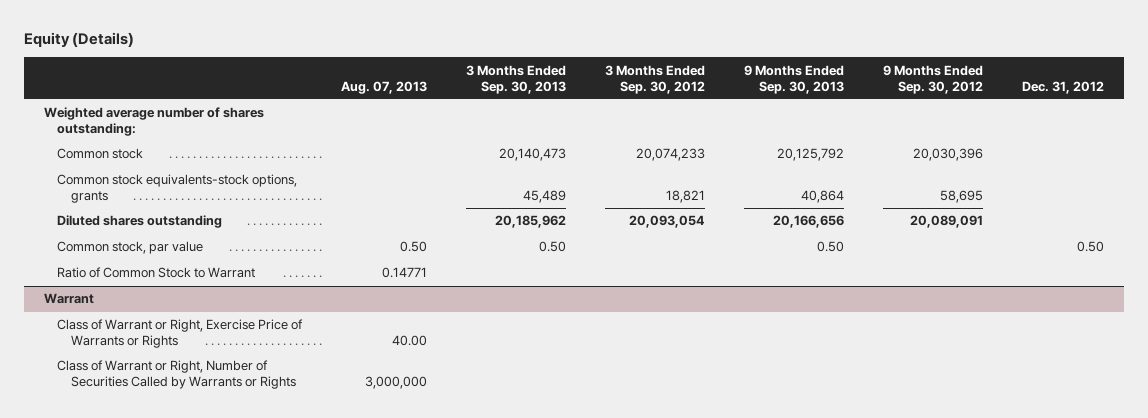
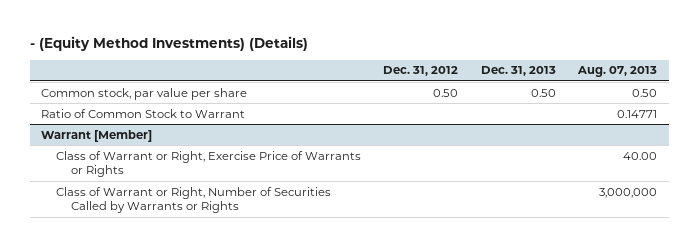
- Equity (Details)
+ - (Equity Method Investments) (Details)
- | Aug. 07, 2013 | 3 Months Ended Sep. 30, 2013 | 3 Months Ended Sep. 30, 2012 | 9 Months Ended Sep. 30, 2013 | 9 Months Ended Sep. 30, 2012 | Dec. 31, 2012
+ | Dec. 31, 2012 | Dec. 31, 2013 | Aug. 07, 2013
- Weighted average number of shares outstanding:
- Common stock | | 20,140,473 | 20,074,233 | 20,125,792 | 20,030,396 |
- Common stock equivalents-stock options, grants | | 45,489 | 18,821 | 40,864 | 58,695 |
- Diluted shares outstanding | | 20,185,962 | 20,093,054 | 20,166,656 | 20,089,091 |
- Common stock, par value | 0.50 | 0.50 | | 0.50 | | 0.50
+ Common stock, par value per share | 0.50 | 0.50 | 0.50
- Warrant
+ Warrant [Member]

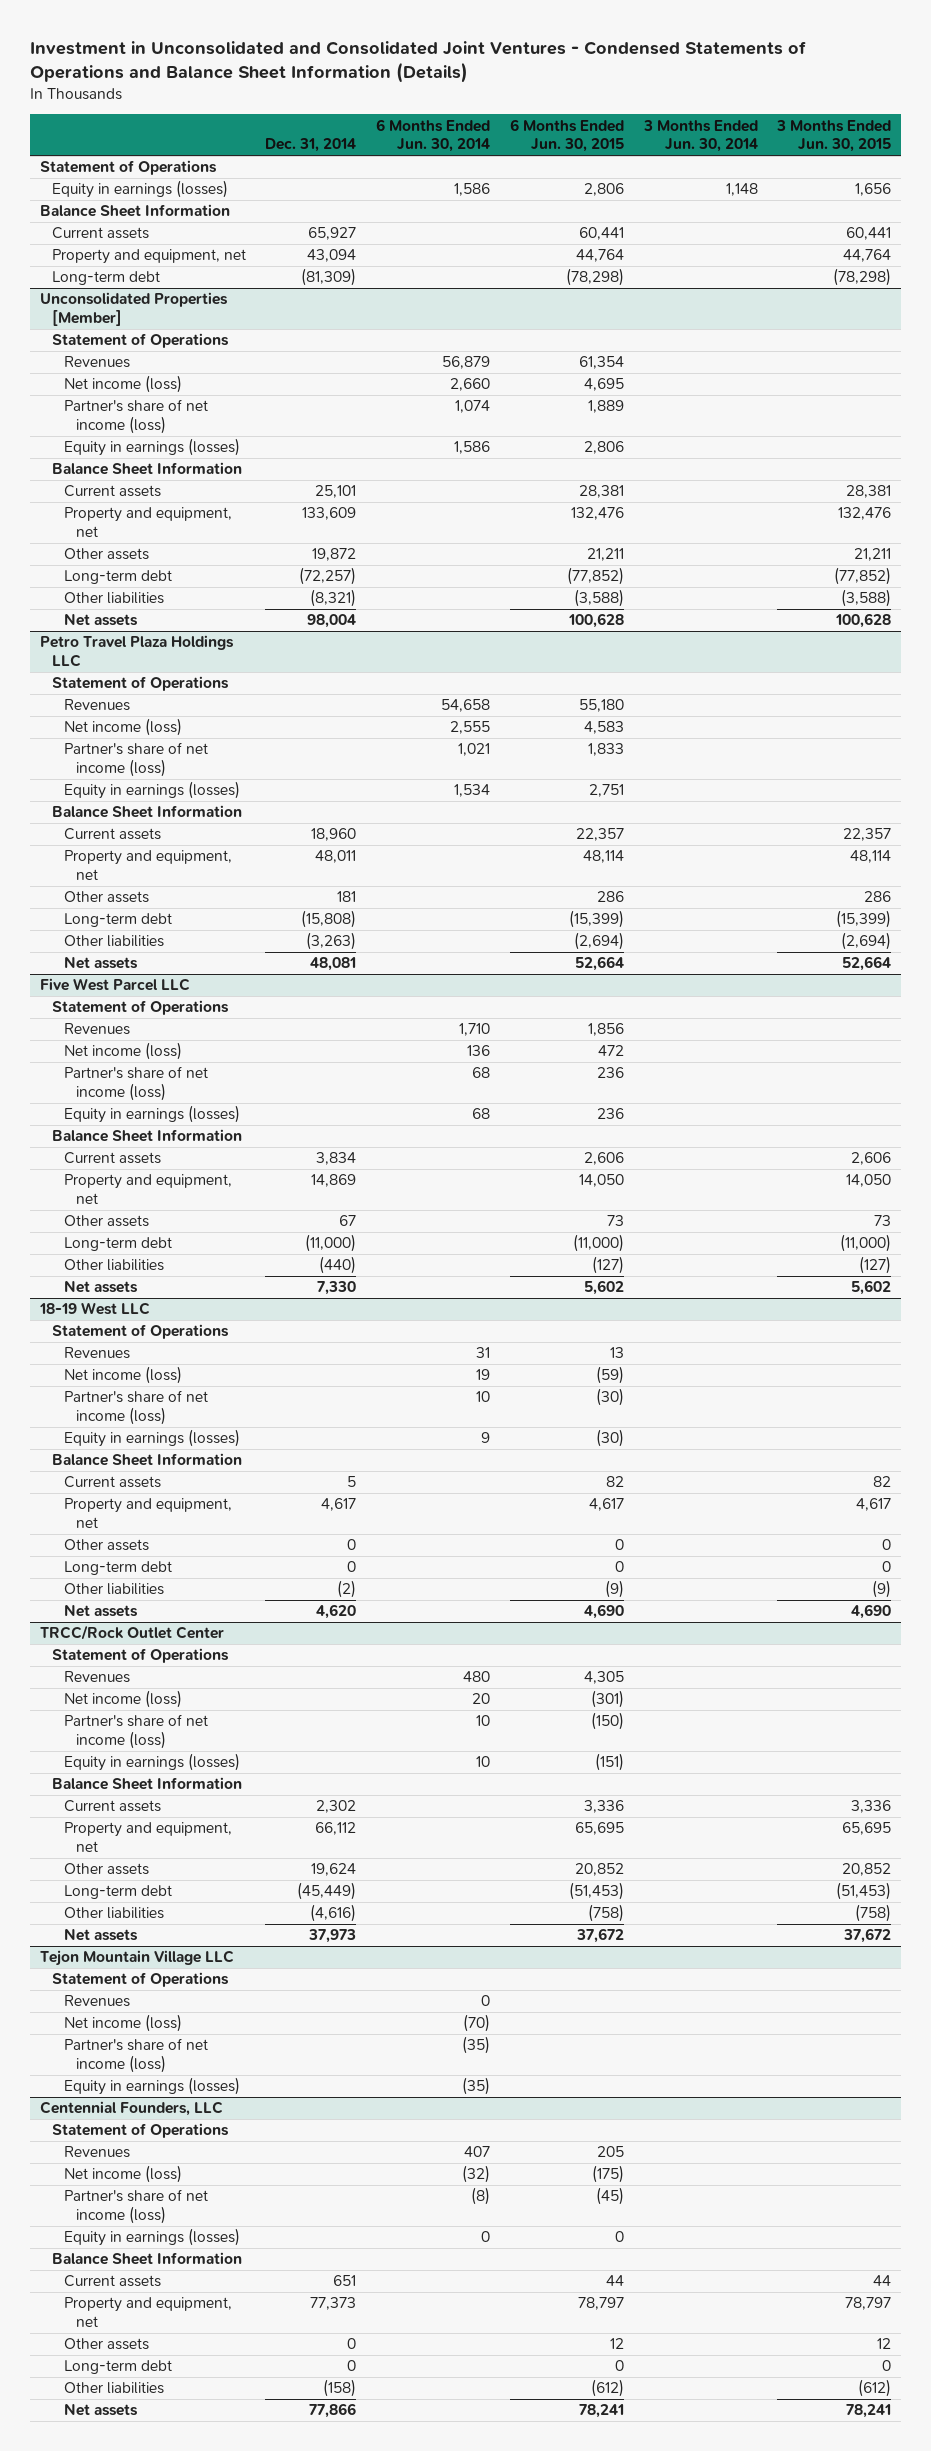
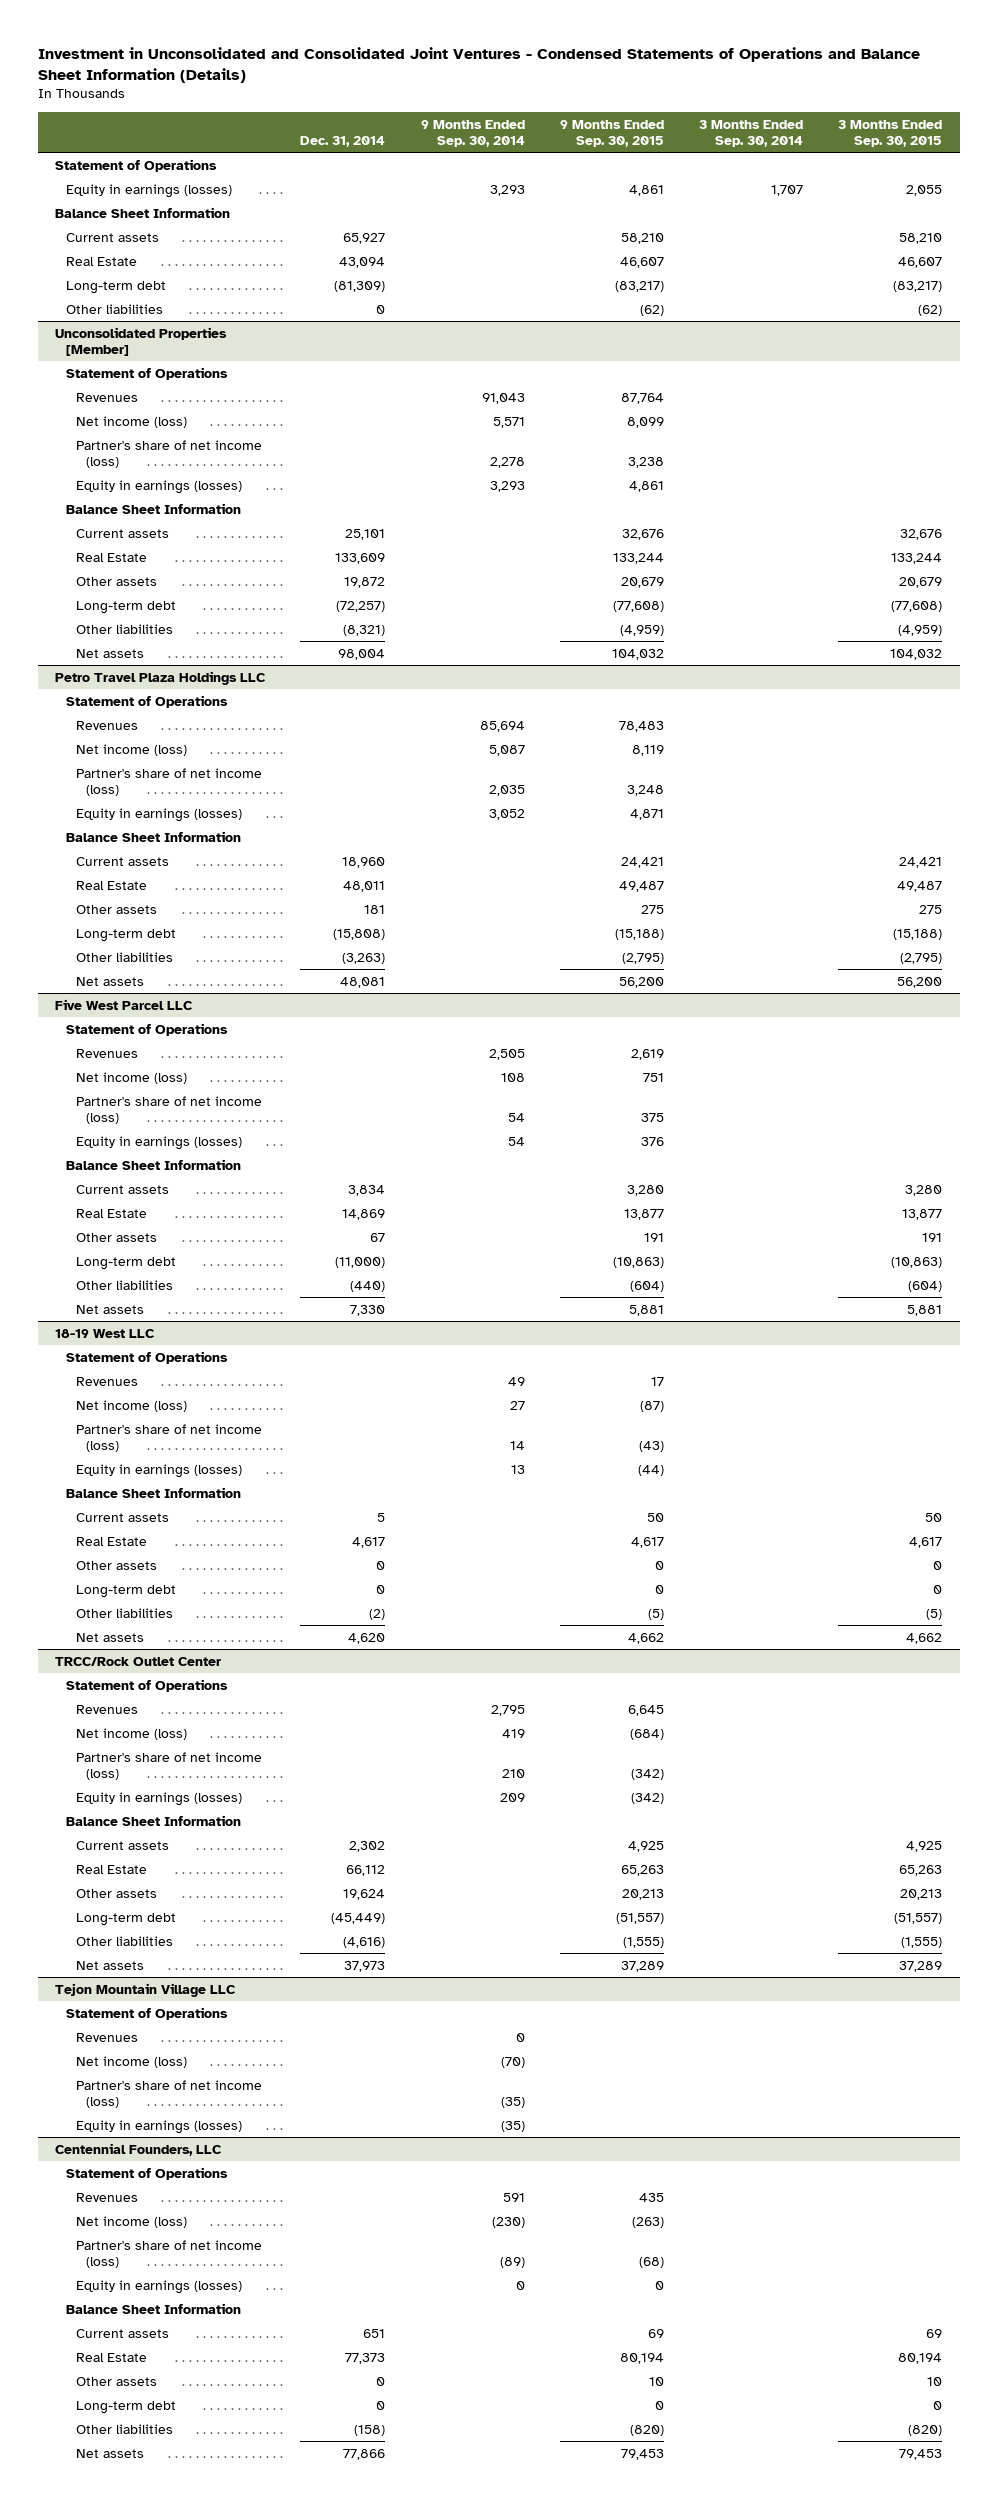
- | Dec. 31, 2014 | 6 Months Ended Jun. 30, 2014 | 6 Months Ended Jun. 30, 2015 | 3 Months Ended Jun. 30, 2014 | 3 Months Ended Jun. 30, 2015
+ | Dec. 31, 2014 | 9 Months Ended Sep. 30, 2014 | 9 Months Ended Sep. 30, 2015 | 3 Months Ended Sep. 30, 2014 | 3 Months Ended Sep. 30, 2015
- Property and equipment, net | 43,094 | | 44,764 | | 44,764
+ Real Estate | 43,094 | | 46,607 | | 46,607
+ Other liabilities | 0 | | (62) | | (62)
@ Unconsolidated Properties [Member]
- Property and equipment, net | 133,609 | | 132,476 | | 132,476
+ Real Estate | 133,609 | | 133,244 | | 133,244
@ Petro Travel Plaza Holdings LLC
- Property and equipment, net | 48,011 | | 48,114 | | 48,114
+ Real Estate | 48,011 | | 49,487 | | 49,487
@ Five West Parcel LLC
- Property and equipment, net | 14,869 | | 14,050 | | 14,050
+ Real Estate | 14,869 | | 13,877 | | 13,877
@ 18-19 West LLC
- Property and equipment, net | 4,617 | | 4,617 | | 4,617
+ Real Estate | 4,617 | | 4,617 | | 4,617
@ TRCC/Rock Outlet Center
- Property and equipment, net | 66,112 | | 65,695 | | 65,695
+ Real Estate | 66,112 | | 65,263 | | 65,263
@ Centennial Founders, LLC
- Property and equipment, net | 77,373 | | 78,797 | | 78,797
+ Real Estate | 77,373 | | 80,194 | | 80,194

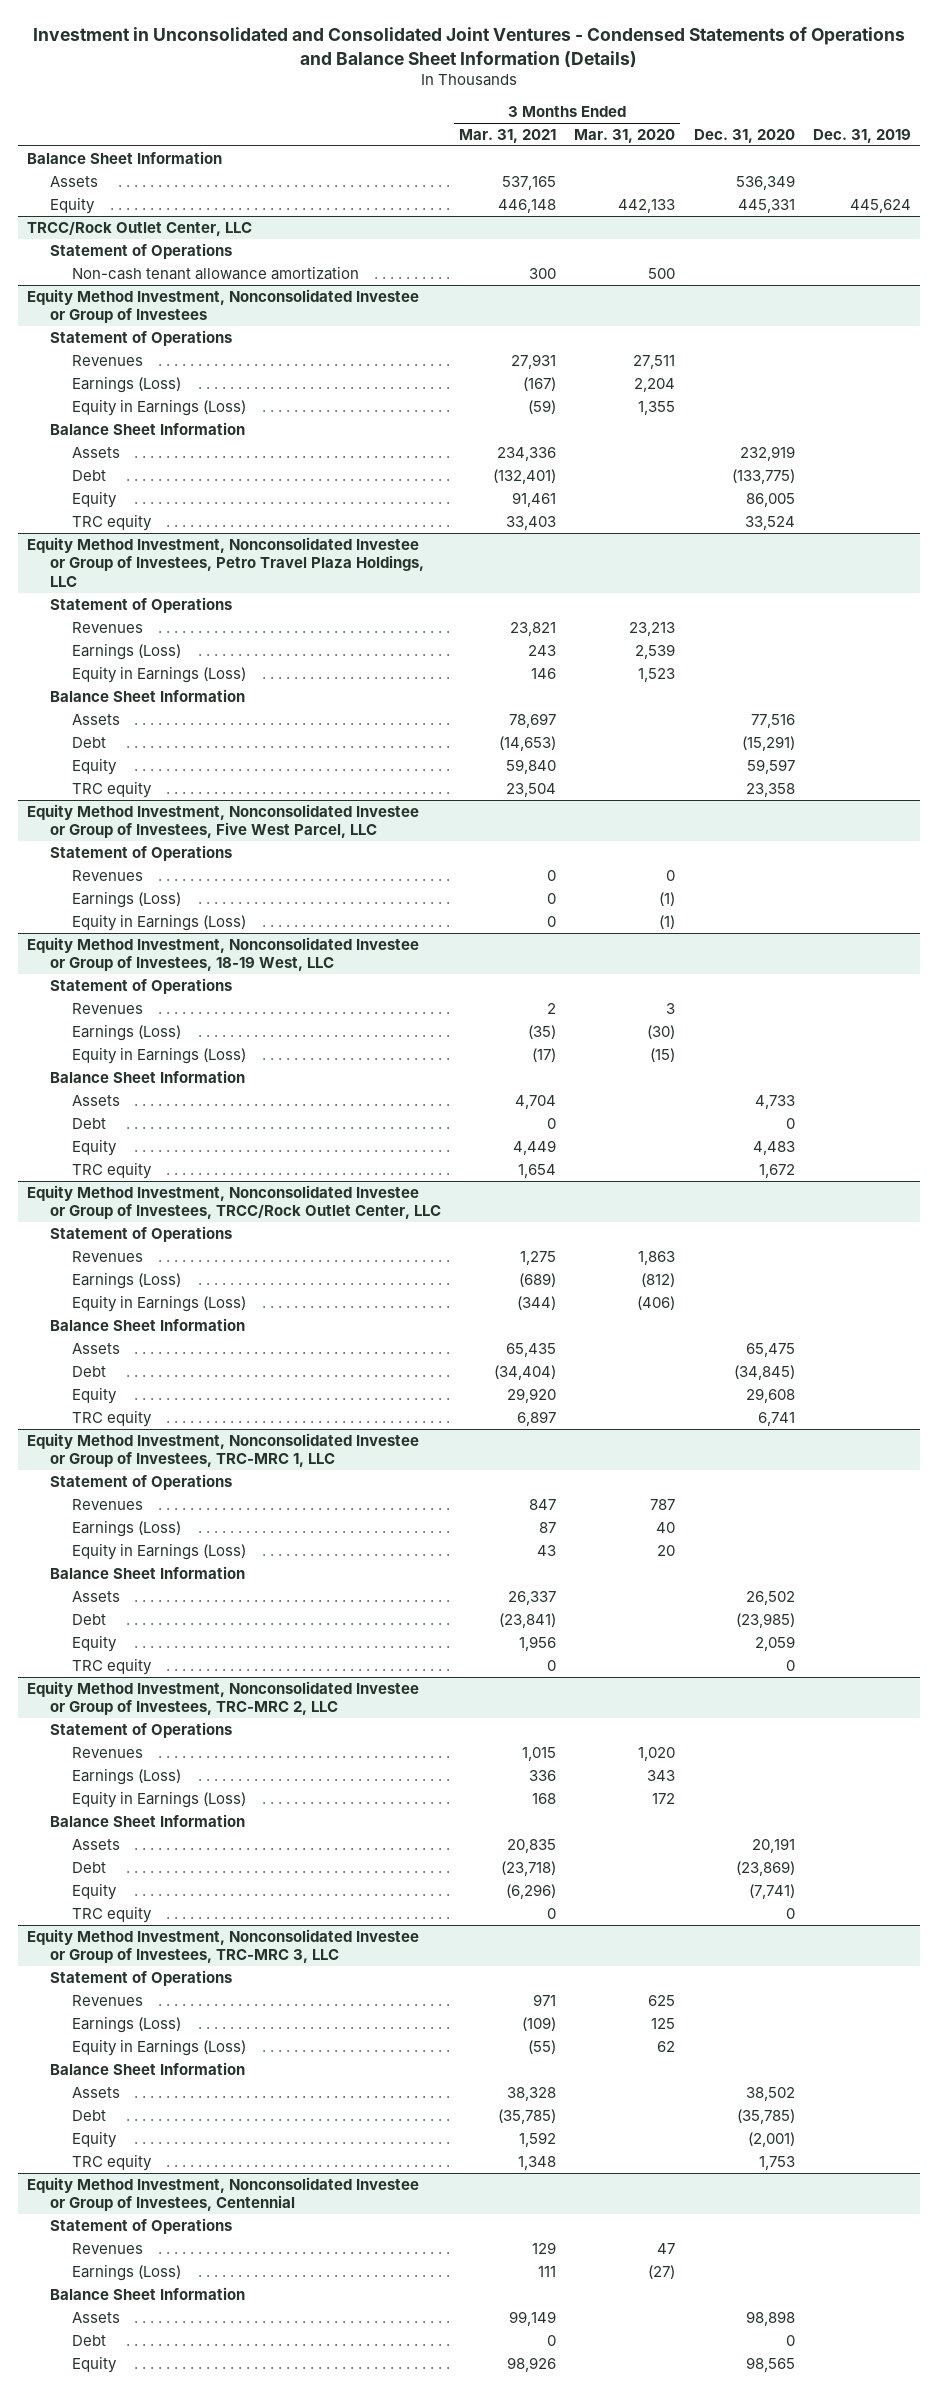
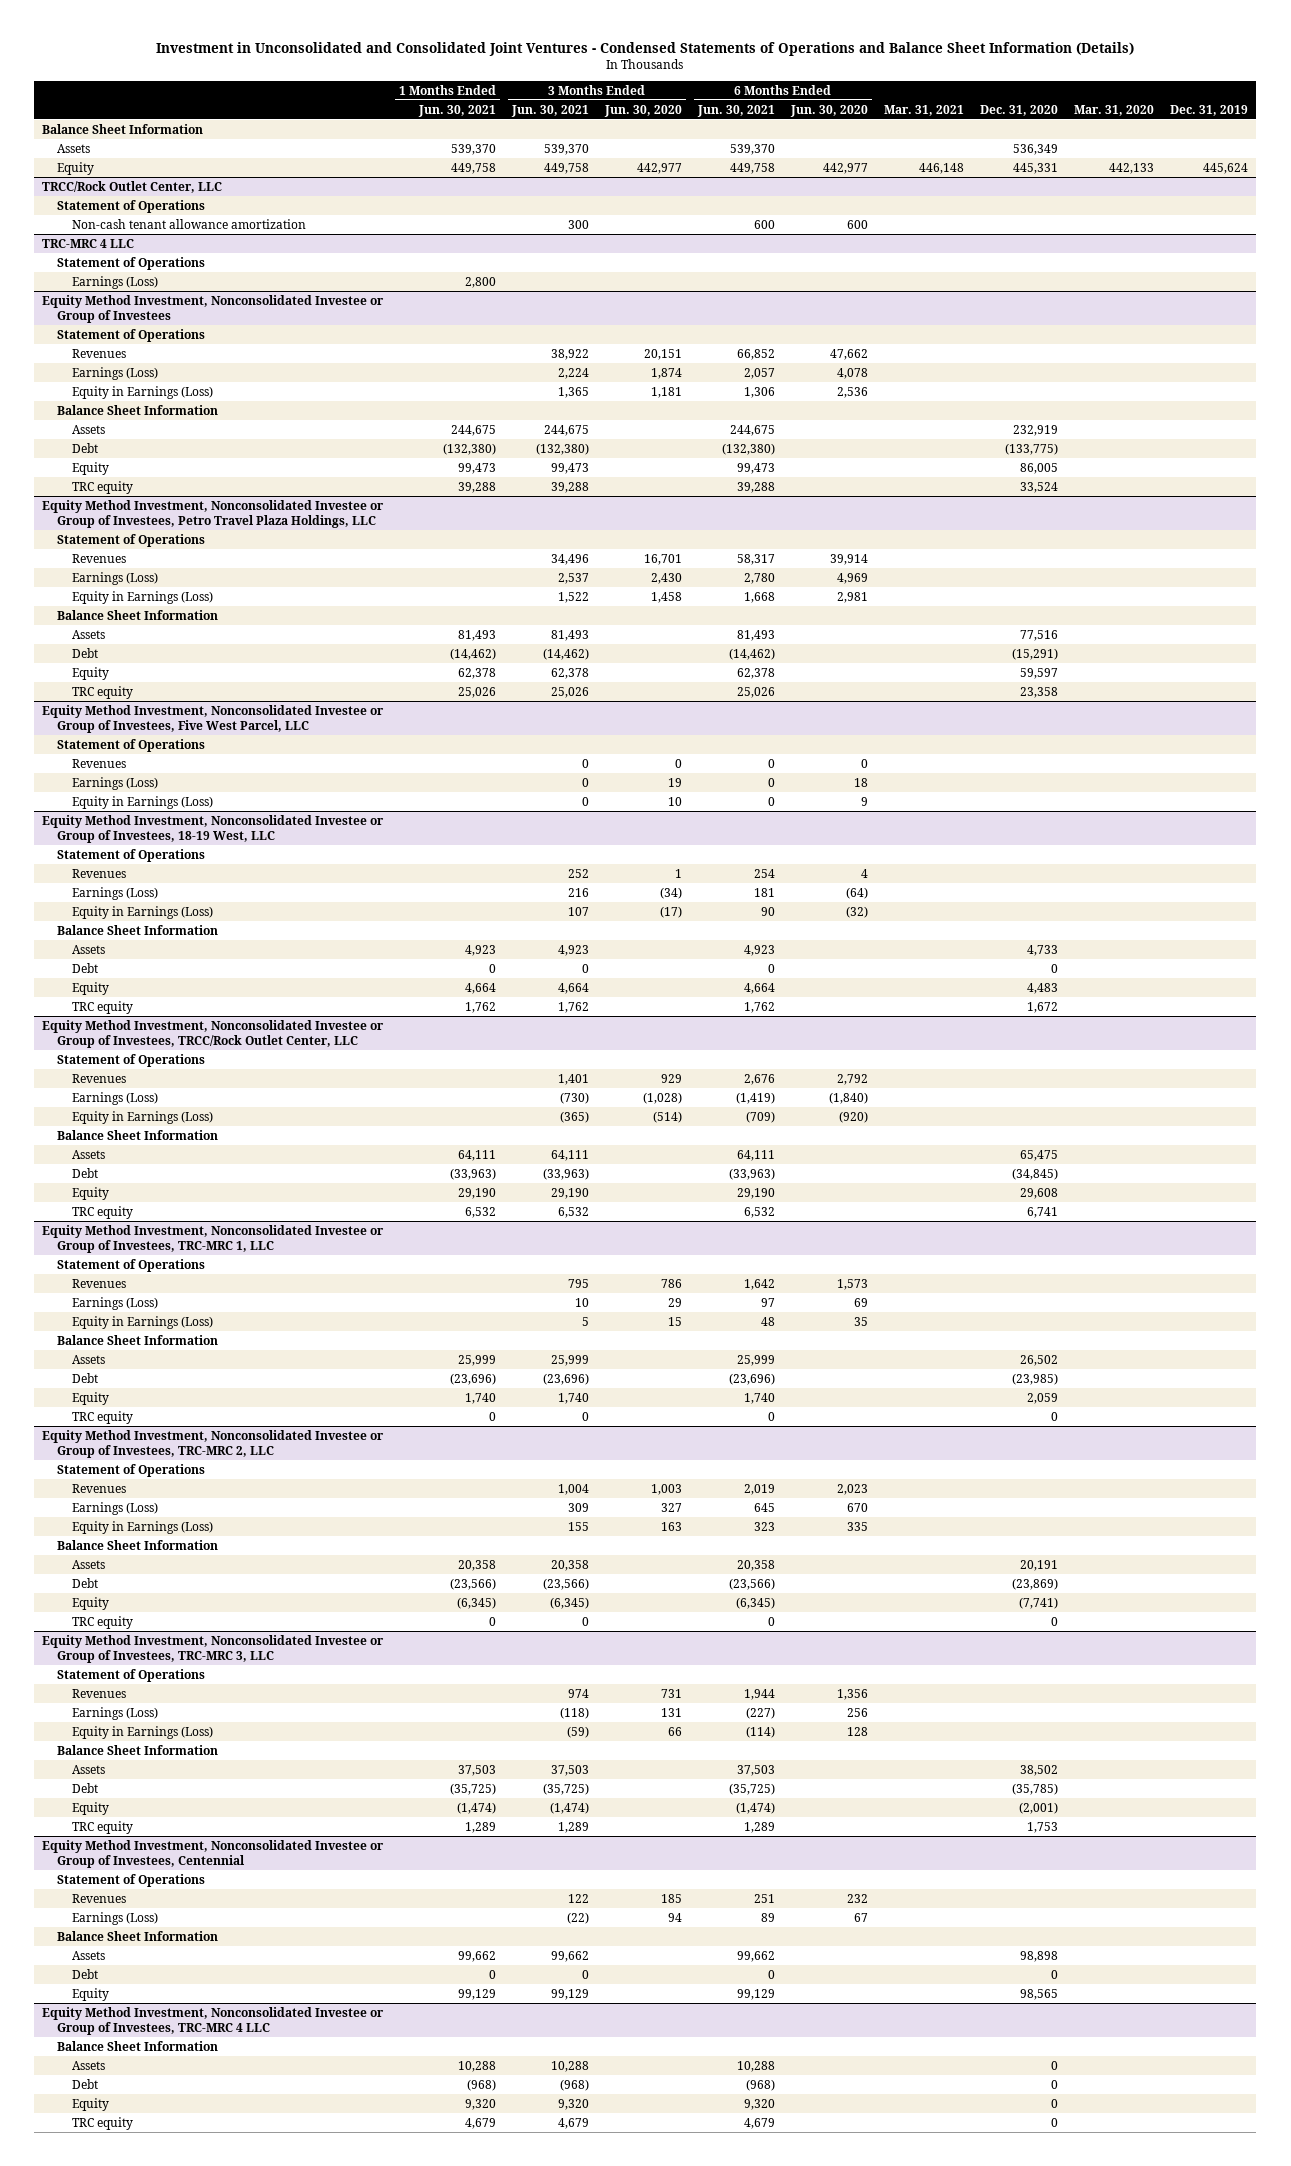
- | 3 Months Ended Mar. 31, 2021 | 3 Months Ended Mar. 31, 2020 | Dec. 31, 2020 | Dec. 31, 2019
+ | 1 Months Ended Jun. 30, 2021 | 3 Months Ended Jun. 30, 2021 | 3 Months Ended Jun. 30, 2020 | 6 Months Ended Jun. 30, 2021 | 6 Months Ended Jun. 30, 2020 | Mar. 31, 2021 | Dec. 31, 2020 | Mar. 31, 2020 | Dec. 31, 2019
+ TRC-MRC 4 LLC
+ Statement of Operations
+ Earnings (Loss) | 2,800 | | | | | | | |
+ Equity Method Investment, Nonconsolidated Investee or Group of Investees, TRC-MRC 4 LLC
+ Balance Sheet Information
+ Assets | 10,288 | 10,288 | | 10,288 | | | 0 | |
+ Debt | (968) | (968) | | (968) | | | 0 | |
+ Equity | 9,320 | 9,320 | | 9,320 | | | 0 | |
+ TRC equity | 4,679 | 4,679 | | 4,679 | | | 0 | |

